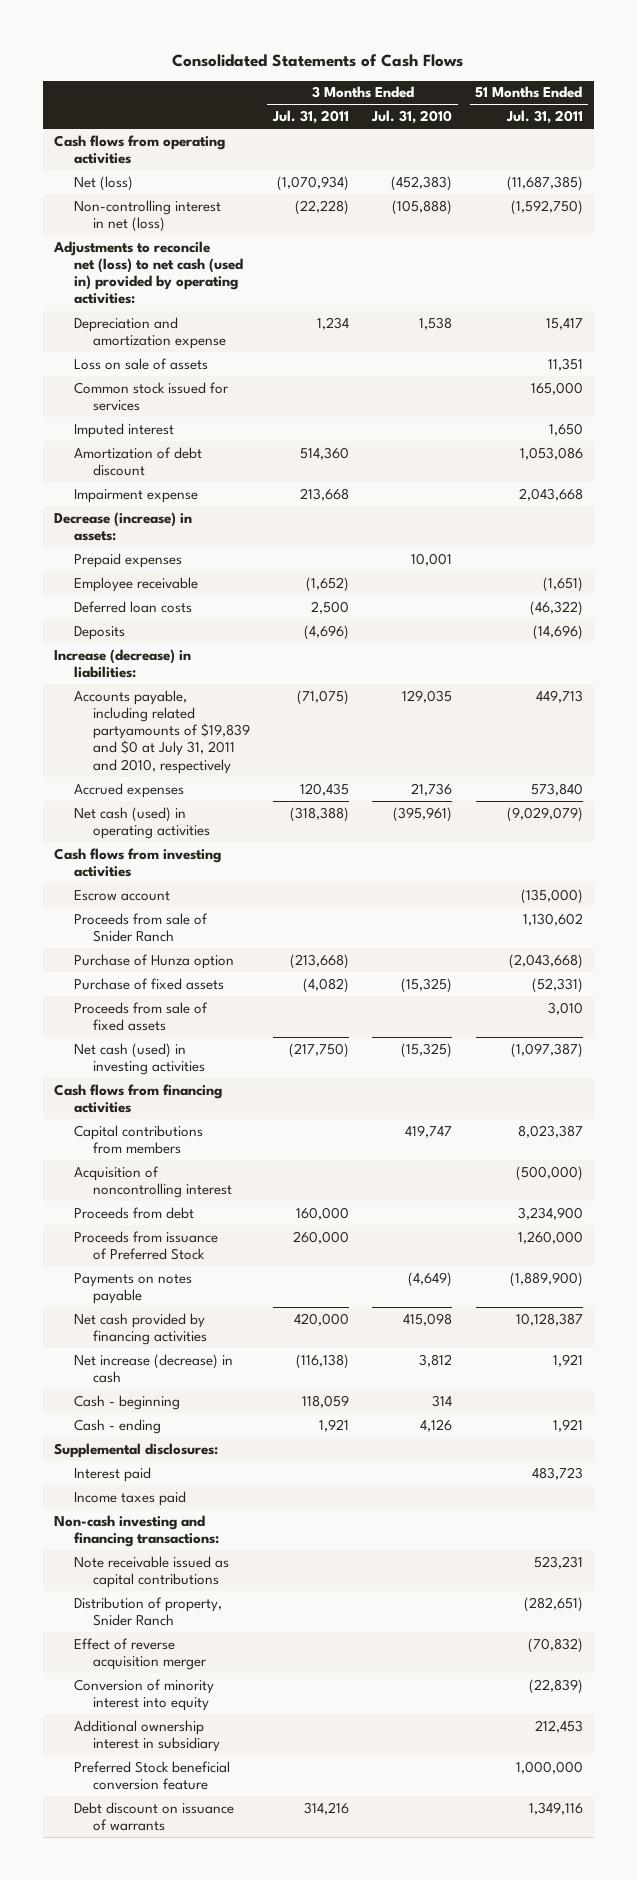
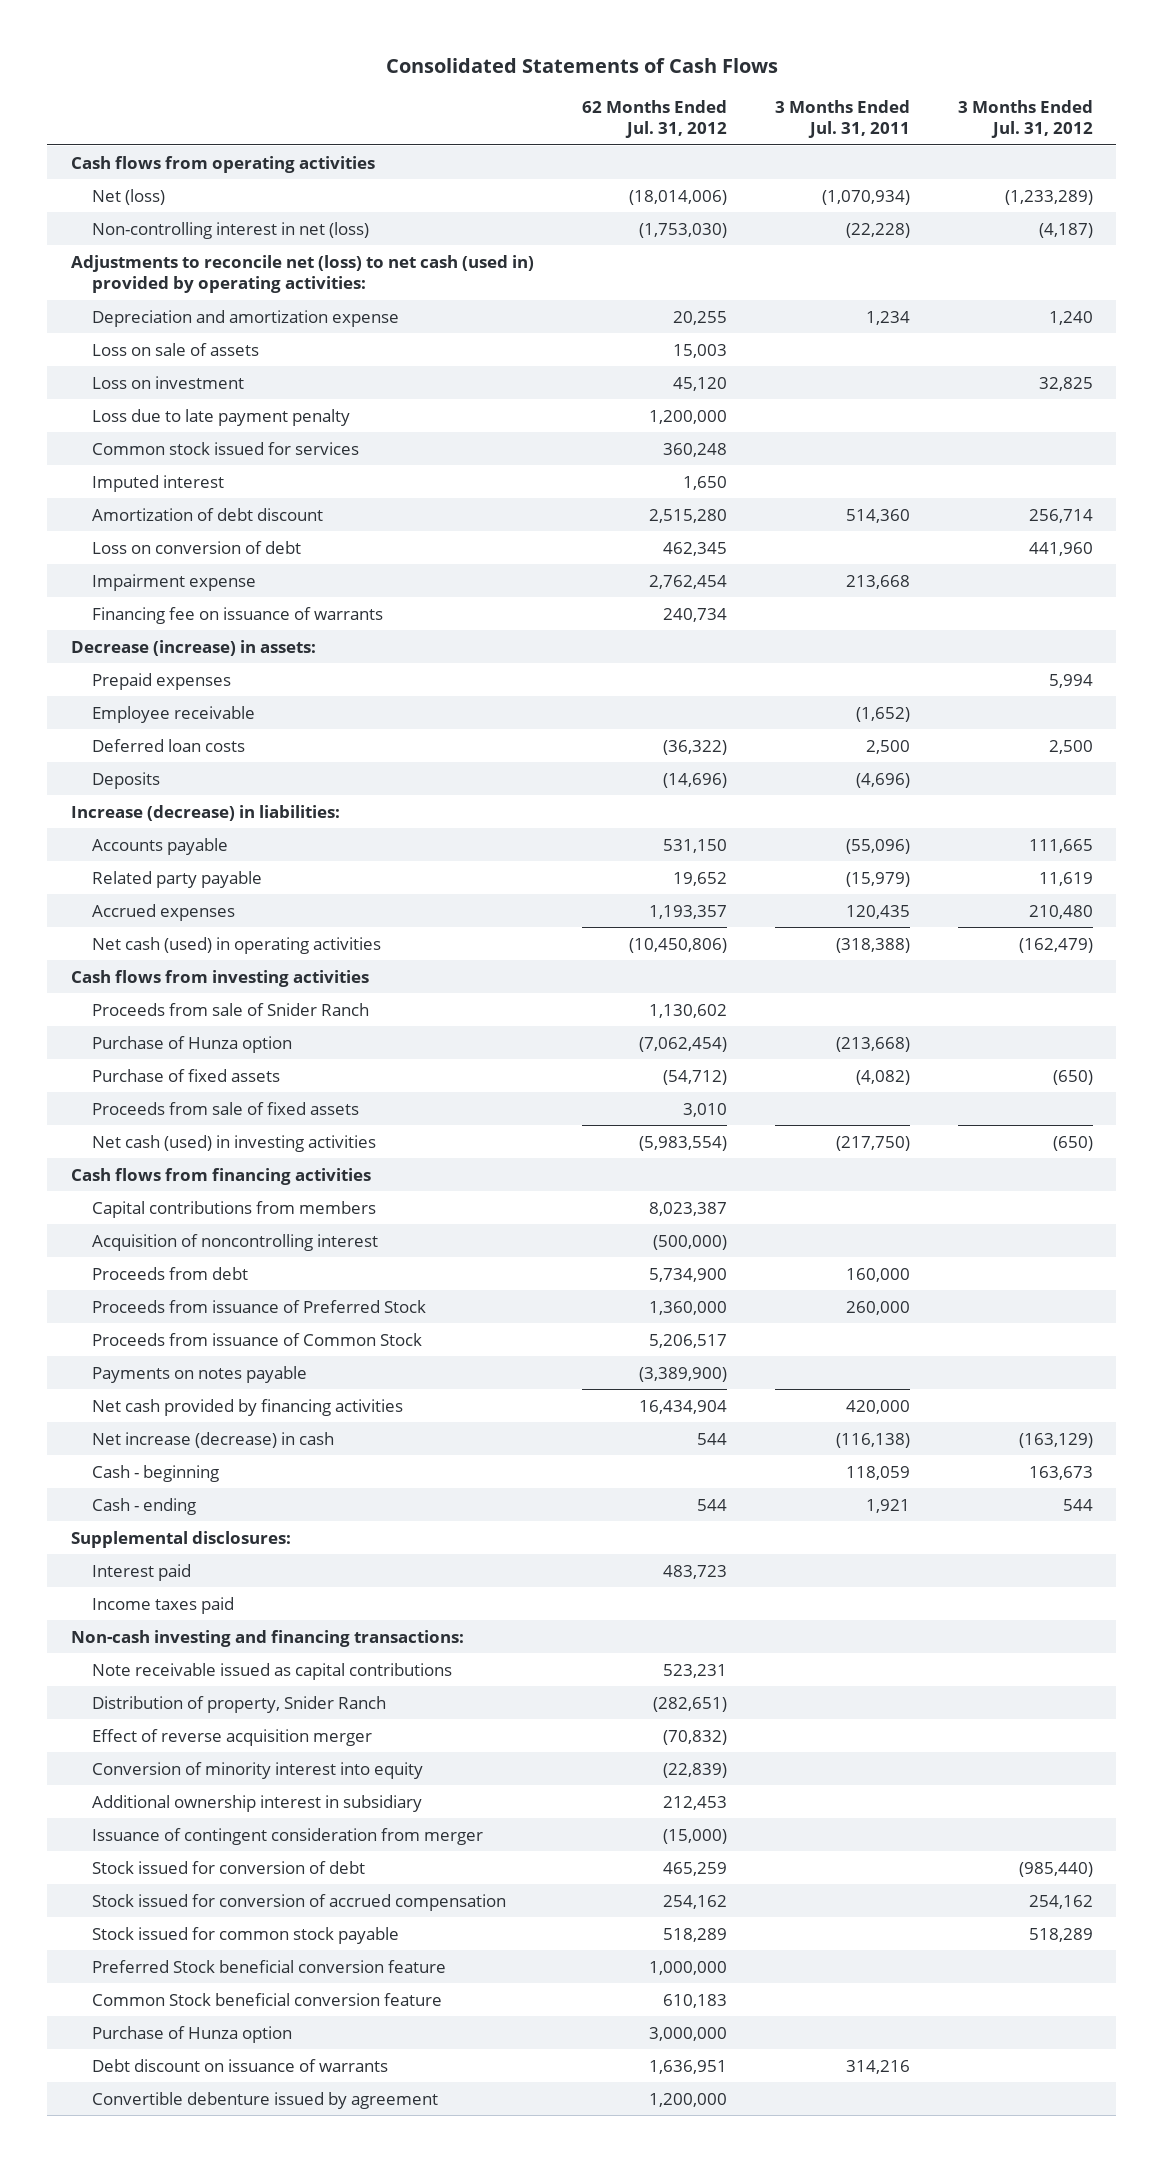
- | 3 Months Ended Jul. 31, 2011 | 3 Months Ended Jul. 31, 2010 | 51 Months Ended Jul. 31, 2011
+ | 62 Months Ended Jul. 31, 2012 | 3 Months Ended Jul. 31, 2011 | 3 Months Ended Jul. 31, 2012
+ Loss on investment | 45,120 | | 32,825
+ Loss due to late payment penalty | 1,200,000 | |
+ Loss on conversion of debt | 462,345 | | 441,960
+ Financing fee on issuance of warrants | 240,734 | |
- Accounts payable, including related partyamounts of $19,839 and $0 at July 31, 2011 and 2010, respectively | (71,075) | 129,035 | 449,713
+ Accounts payable | 531,150 | (55,096) | 111,665
+ Related party payable | 19,652 | (15,979) | 11,619
- Escrow account | | | (135,000)
+ Proceeds from issuance of Common Stock | 5,206,517 | |
+ Issuance of contingent consideration from merger | (15,000) | |
+ Stock issued for conversion of debt | 465,259 | | (985,440)
+ Stock issued for conversion of accrued compensation | 254,162 | | 254,162
+ Stock issued for common stock payable | 518,289 | | 518,289
+ Common Stock beneficial conversion feature | 610,183 | |
+ Purchase of Hunza option | 3,000,000 | |
+ Convertible debenture issued by agreement | 1,200,000 | |

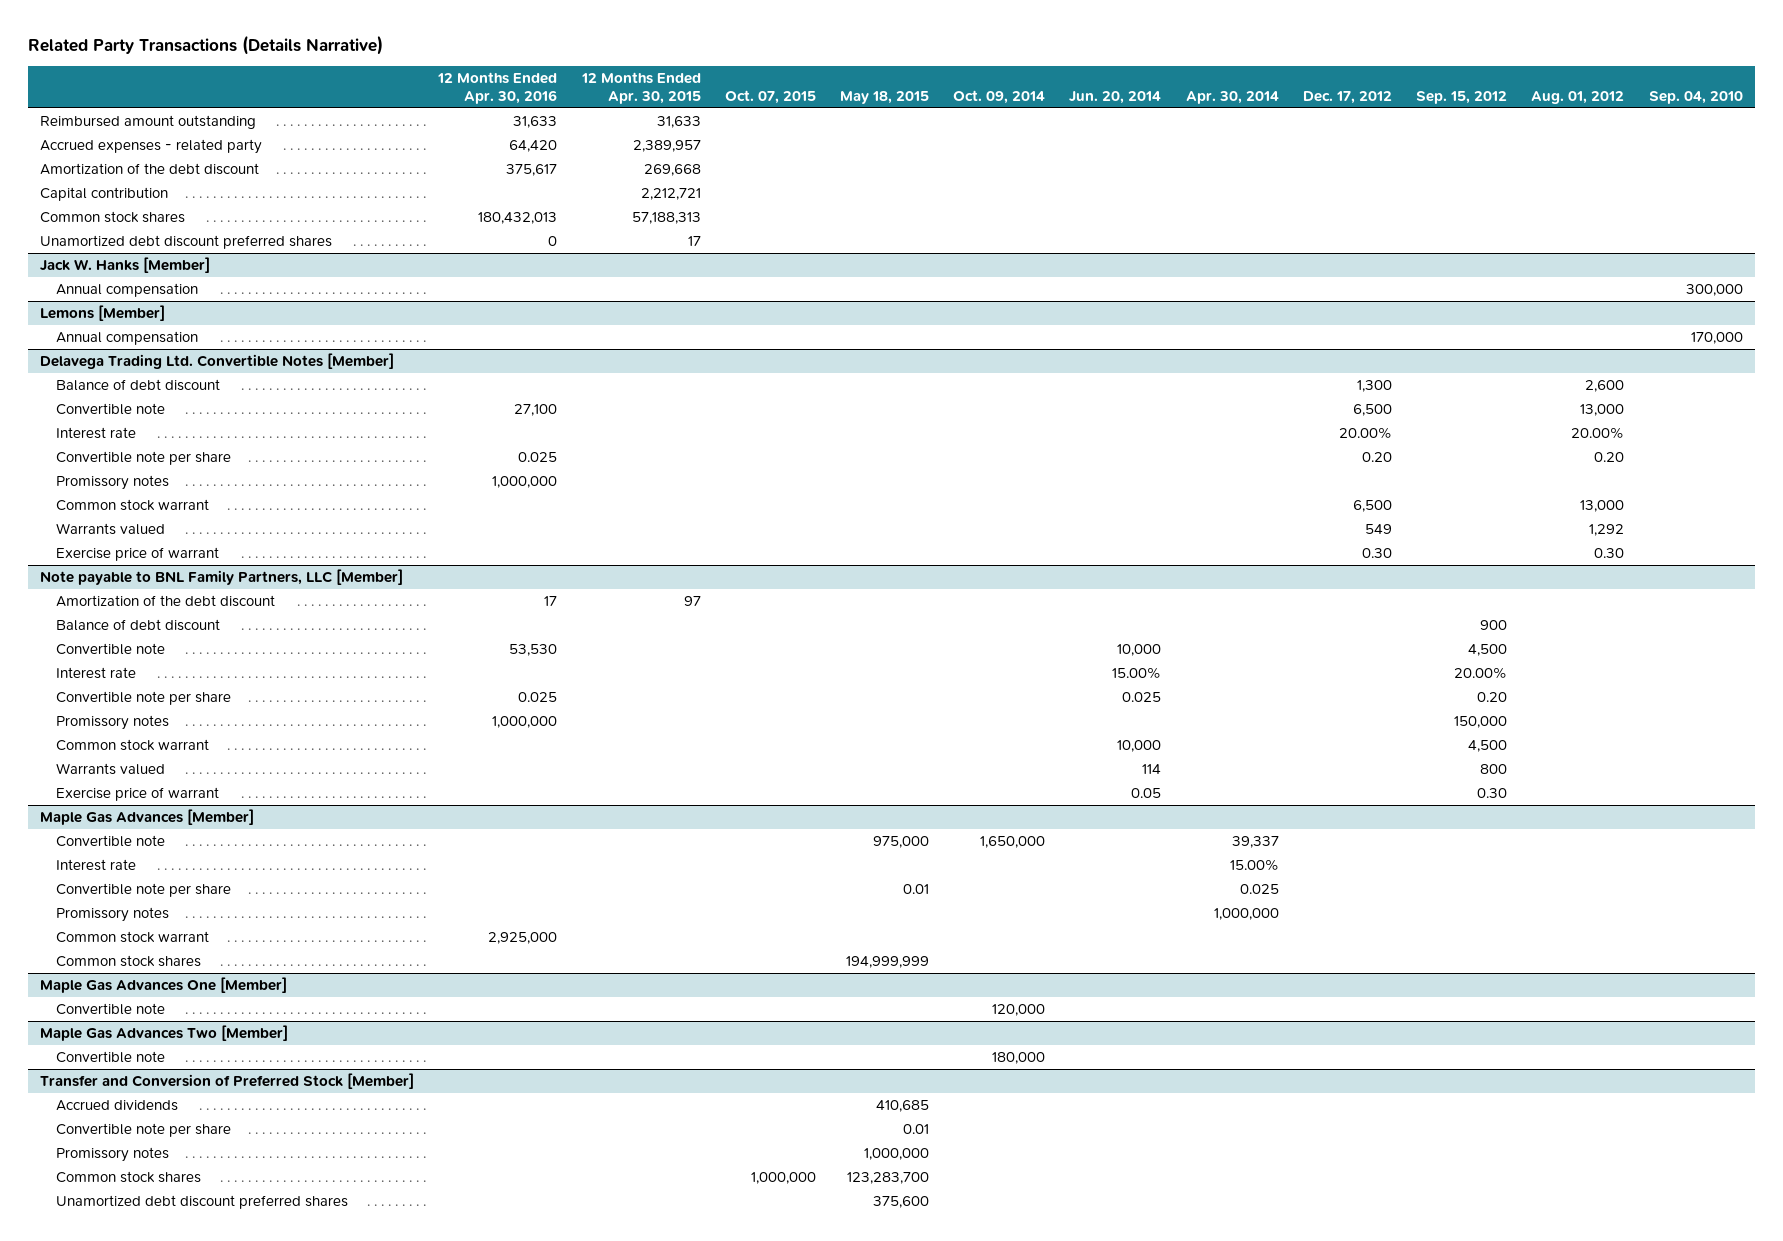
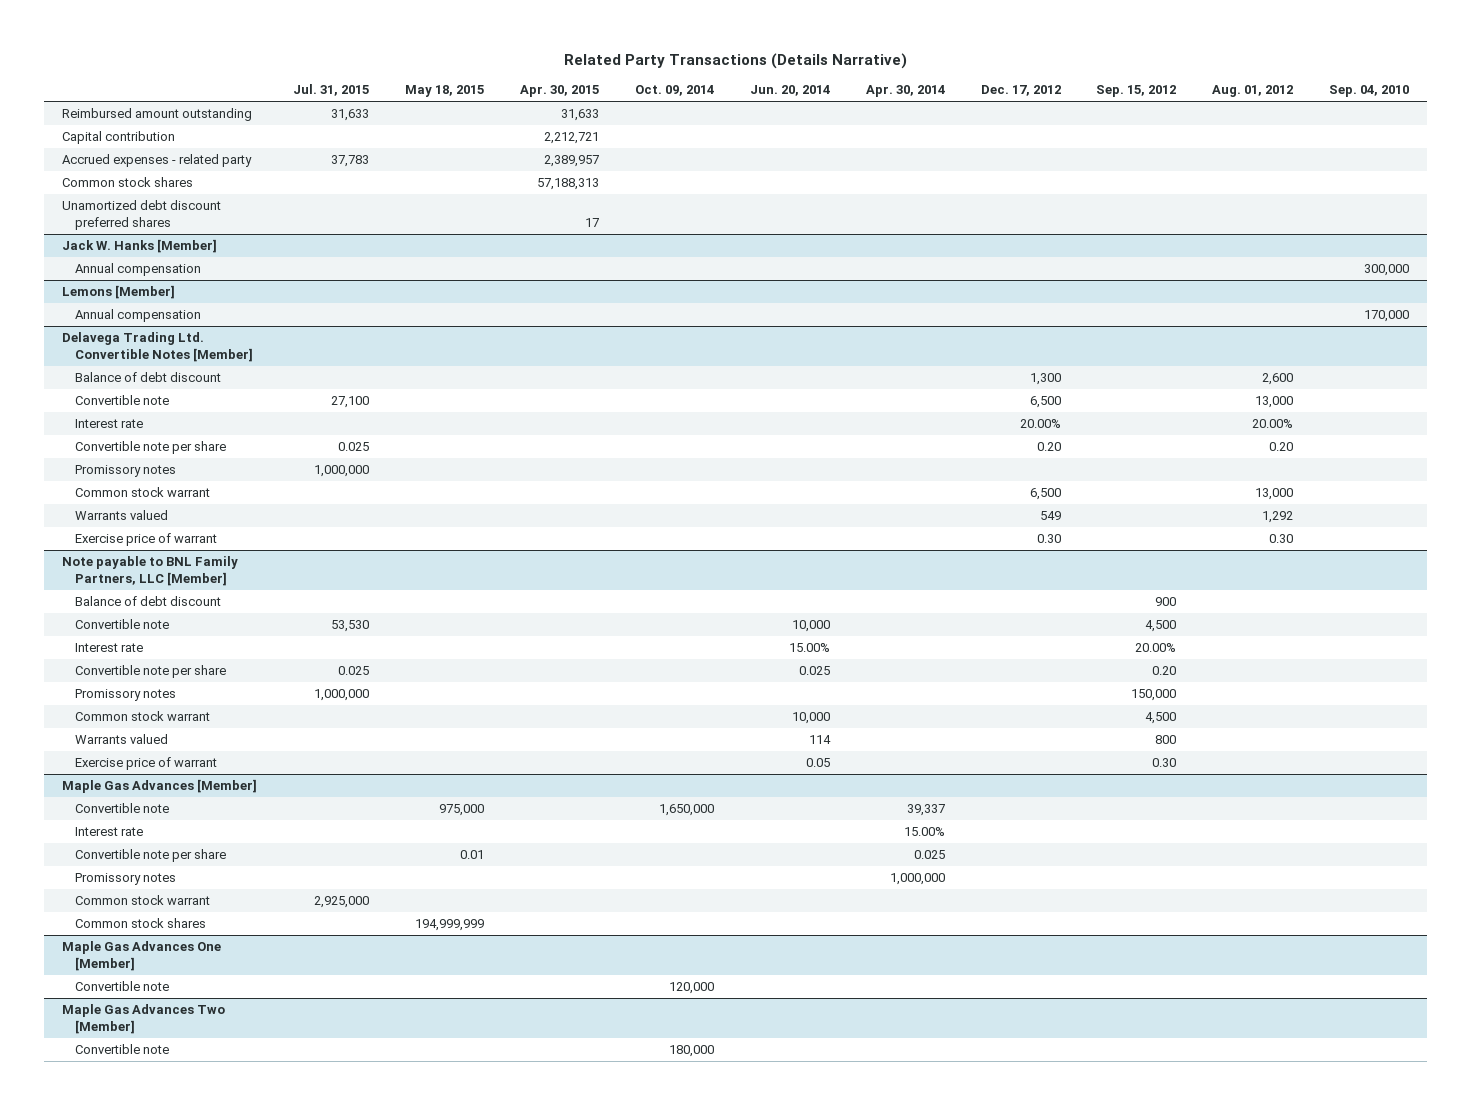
- | 12 Months Ended Apr. 30, 2016 | 12 Months Ended Apr. 30, 2015 | Oct. 07, 2015 | May 18, 2015 | Oct. 09, 2014 | Jun. 20, 2014 | Apr. 30, 2014 | Dec. 17, 2012 | Sep. 15, 2012 | Aug. 01, 2012 | Sep. 04, 2010
+ | Jul. 31, 2015 | May 18, 2015 | Apr. 30, 2015 | Oct. 09, 2014 | Jun. 20, 2014 | Apr. 30, 2014 | Dec. 17, 2012 | Sep. 15, 2012 | Aug. 01, 2012 | Sep. 04, 2010
- Amortization of the debt discount | 375,617 | 269,668 | | | | | | | | |
moved down: Accrued expenses - related party | 37,783 | | 2,389,957 | | | | | | |
@ Note payable to BNL Family Partners, LLC [Member]
- Amortization of the debt discount | 17 | 97 | | | | | | | | |
- Transfer and Conversion of Preferred Stock [Member]
- Accrued dividends | | | | 410,685 | | | | | | |
- Convertible note per share | | | | 0.01 | | | | | | |
- Promissory notes | | | | 1,000,000 | | | | | | |
- Common stock shares | | | 1,000,000 | 123,283,700 | | | | | | |
- Unamortized debt discount preferred shares | | | | 375,600 | | | | | | |

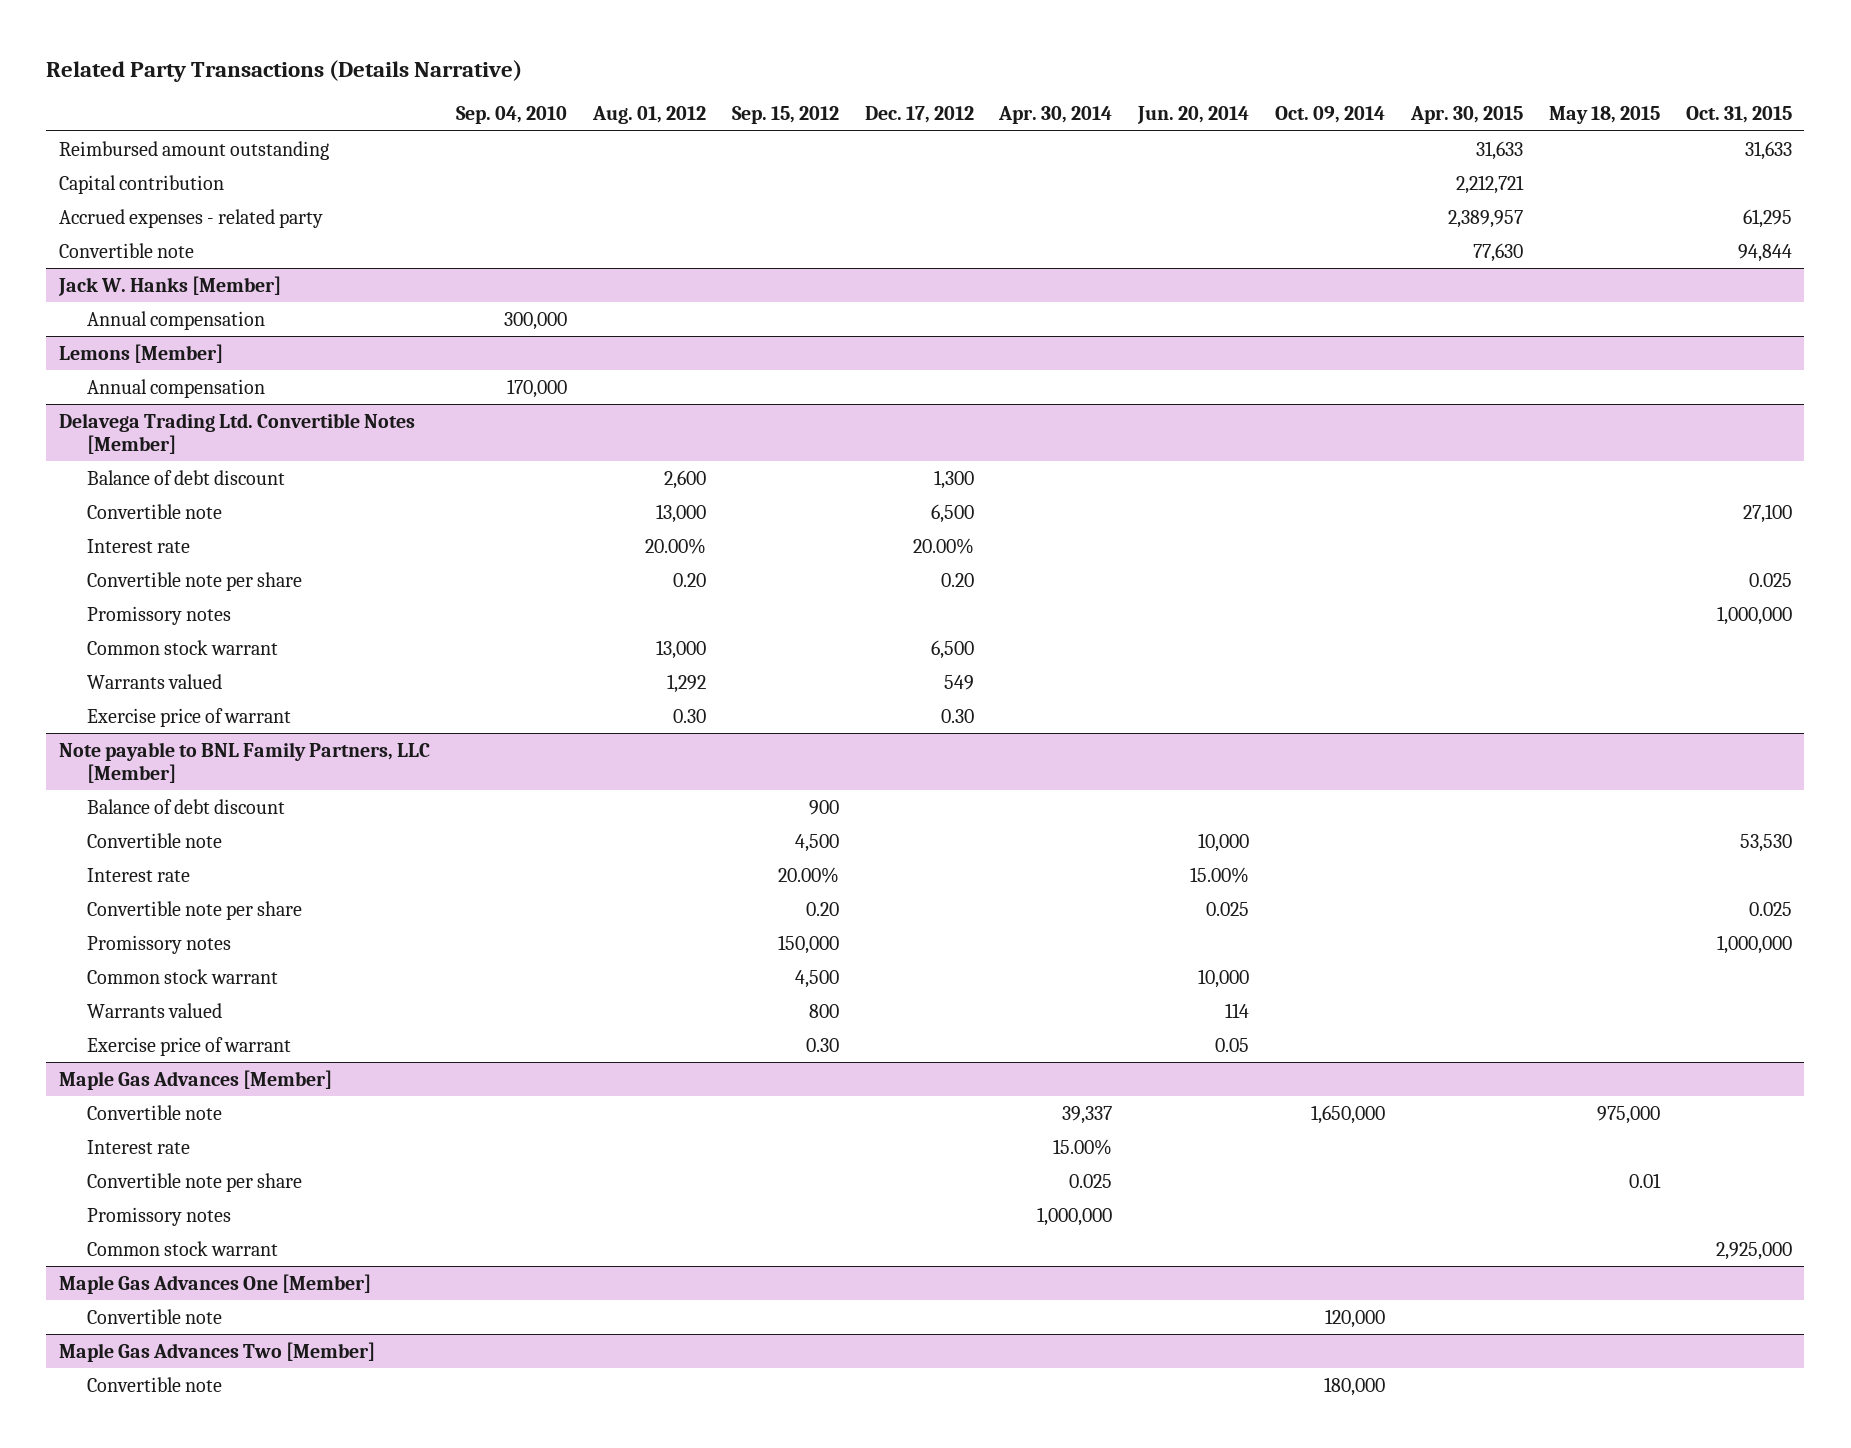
- | Jul. 31, 2015 | May 18, 2015 | Apr. 30, 2015 | Oct. 09, 2014 | Jun. 20, 2014 | Apr. 30, 2014 | Dec. 17, 2012 | Sep. 15, 2012 | Aug. 01, 2012 | Sep. 04, 2010
+ | Sep. 04, 2010 | Aug. 01, 2012 | Sep. 15, 2012 | Dec. 17, 2012 | Apr. 30, 2014 | Jun. 20, 2014 | Oct. 09, 2014 | Apr. 30, 2015 | May 18, 2015 | Oct. 31, 2015
- Common stock shares | | | 57,188,313 | | | | | | |
- Unamortized debt discount preferred shares | | | 17 | | | | | | |
+ Convertible note | | | | | | | | 77,630 | | 94,844
@ Maple Gas Advances [Member]
- Common stock shares | | 194,999,999 | | | | | | | |

